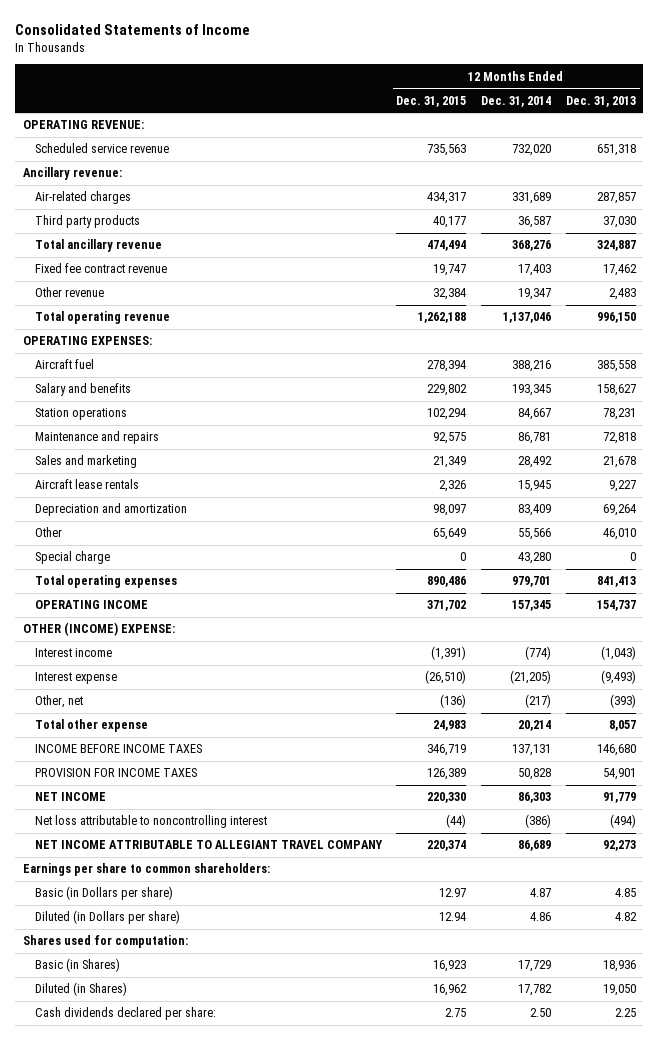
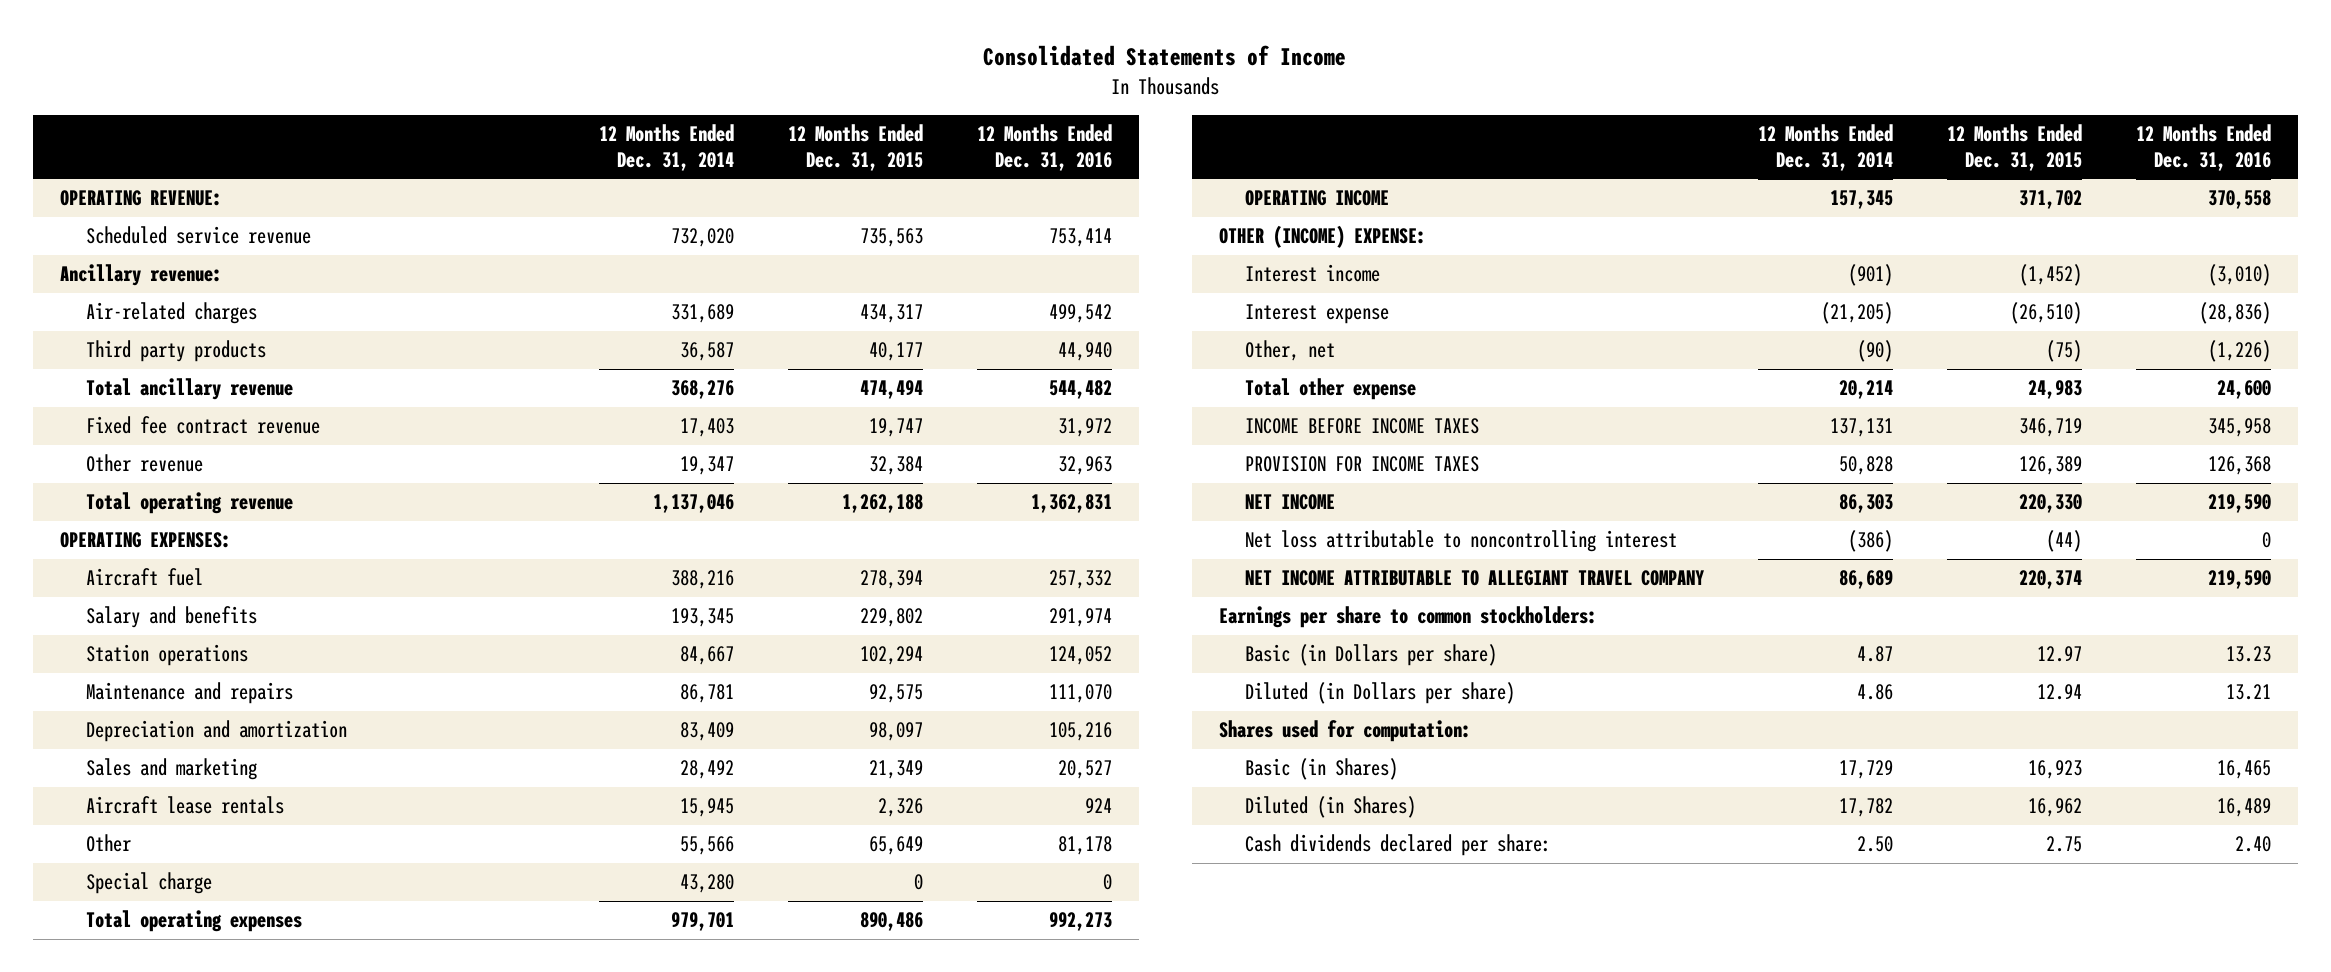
- | 12 Months Ended Dec. 31, 2015 | 12 Months Ended Dec. 31, 2014 | 12 Months Ended Dec. 31, 2013
+ | 12 Months Ended Dec. 31, 2014 | 12 Months Ended Dec. 31, 2015 | 12 Months Ended Dec. 31, 2016
moved up: Depreciation and amortization | 83,409 | 98,097 | 105,216
- Interest income | (1,391) | (774) | (1,043)
+ Interest income | (901) | (1,452) | (3,010)
- Other, net | (136) | (217) | (393)
+ Other, net | (90) | (75) | (1,226)
- Earnings per share to common shareholders:
+ Earnings per share to common stockholders:

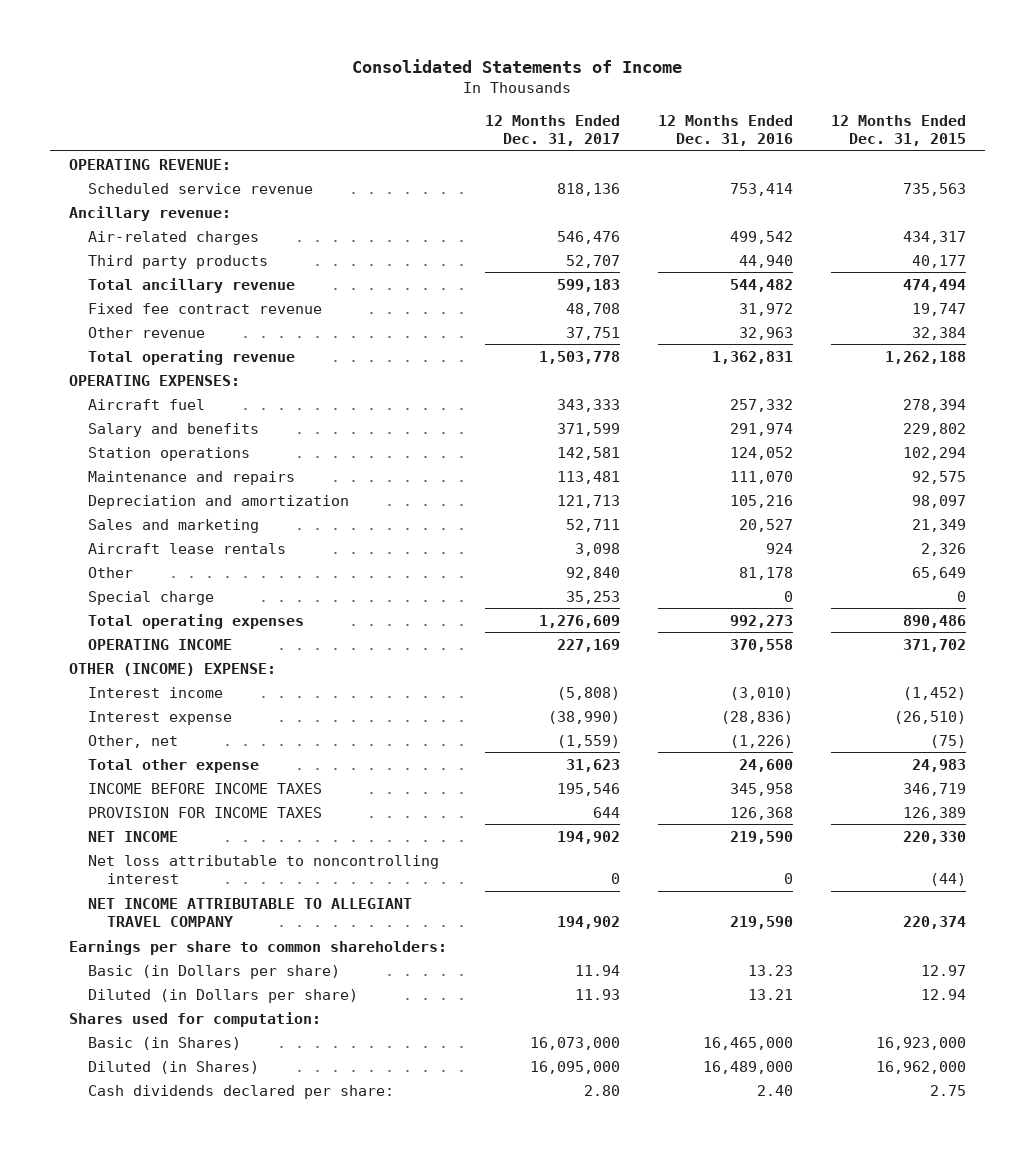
- | 12 Months Ended Dec. 31, 2014 | 12 Months Ended Dec. 31, 2015 | 12 Months Ended Dec. 31, 2016
+ | 12 Months Ended Dec. 31, 2017 | 12 Months Ended Dec. 31, 2016 | 12 Months Ended Dec. 31, 2015
- Earnings per share to common stockholders:
+ Earnings per share to common shareholders:
- Basic (in Shares) | 17,729 | 16,923 | 16,465
- Diluted (in Shares) | 17,782 | 16,962 | 16,489
+ Basic (in Shares) | 16,073,000 | 16,465,000 | 16,923,000
+ Diluted (in Shares) | 16,095,000 | 16,489,000 | 16,962,000

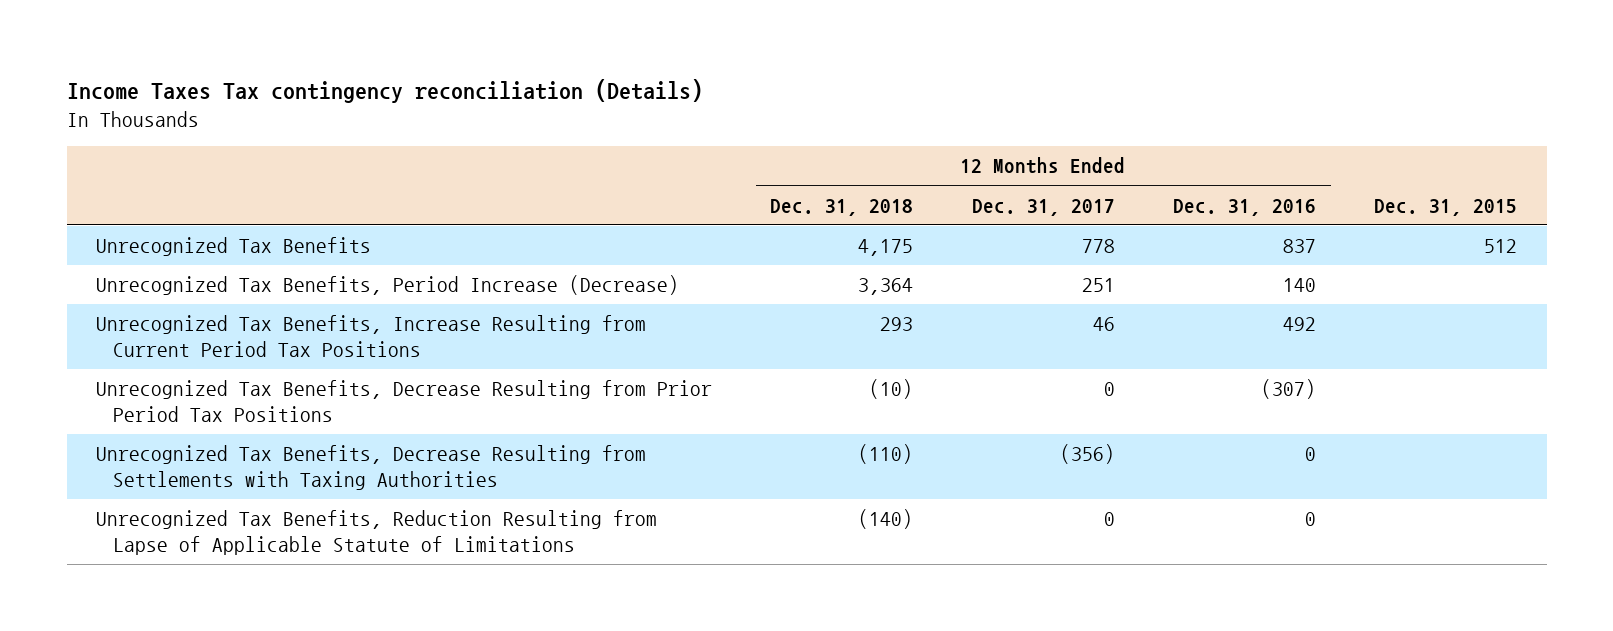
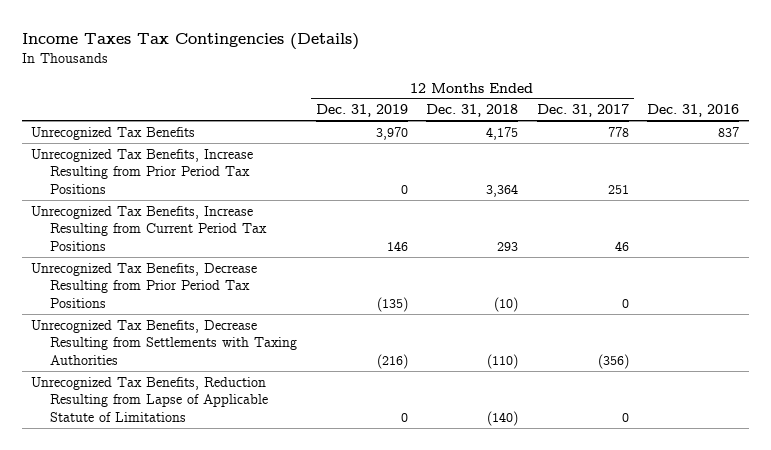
- Income Taxes Tax contingency reconciliation (Details)
+ Income Taxes Tax Contingencies (Details)
- | 12 Months Ended Dec. 31, 2018 | 12 Months Ended Dec. 31, 2017 | 12 Months Ended Dec. 31, 2016 | Dec. 31, 2015
+ | 12 Months Ended Dec. 31, 2019 | 12 Months Ended Dec. 31, 2018 | 12 Months Ended Dec. 31, 2017 | Dec. 31, 2016
- Unrecognized Tax Benefits, Period Increase (Decrease) | 3,364 | 251 | 140 |
+ Unrecognized Tax Benefits, Increase Resulting from Prior Period Tax Positions | 0 | 3,364 | 251 |

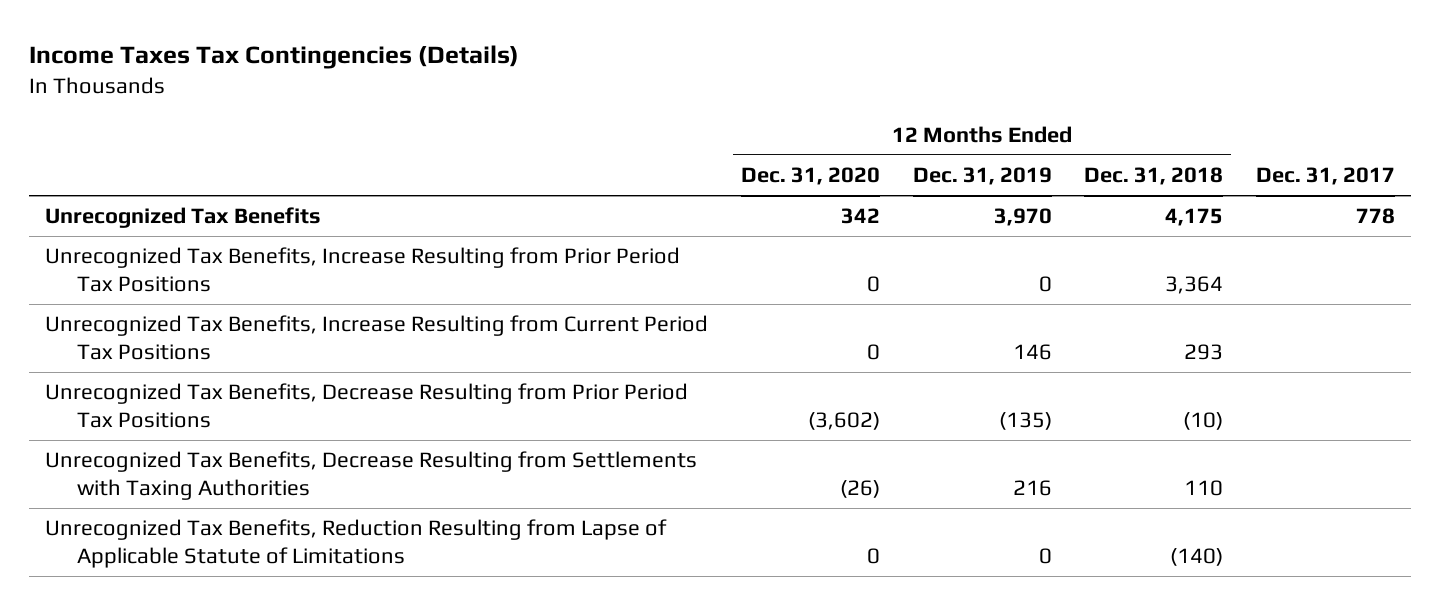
- | 12 Months Ended Dec. 31, 2019 | 12 Months Ended Dec. 31, 2018 | 12 Months Ended Dec. 31, 2017 | Dec. 31, 2016
+ | 12 Months Ended Dec. 31, 2020 | 12 Months Ended Dec. 31, 2019 | 12 Months Ended Dec. 31, 2018 | Dec. 31, 2017
- Unrecognized Tax Benefits, Decrease Resulting from Settlements with Taxing Authorities | (216) | (110) | (356) |
+ Unrecognized Tax Benefits, Decrease Resulting from Settlements with Taxing Authorities | (26) | 216 | 110 |

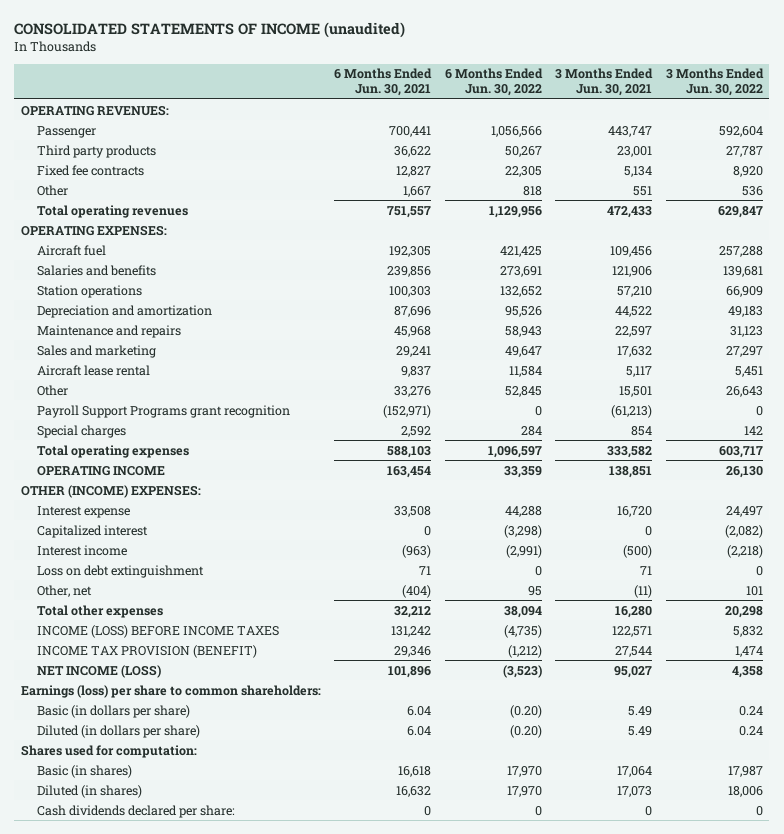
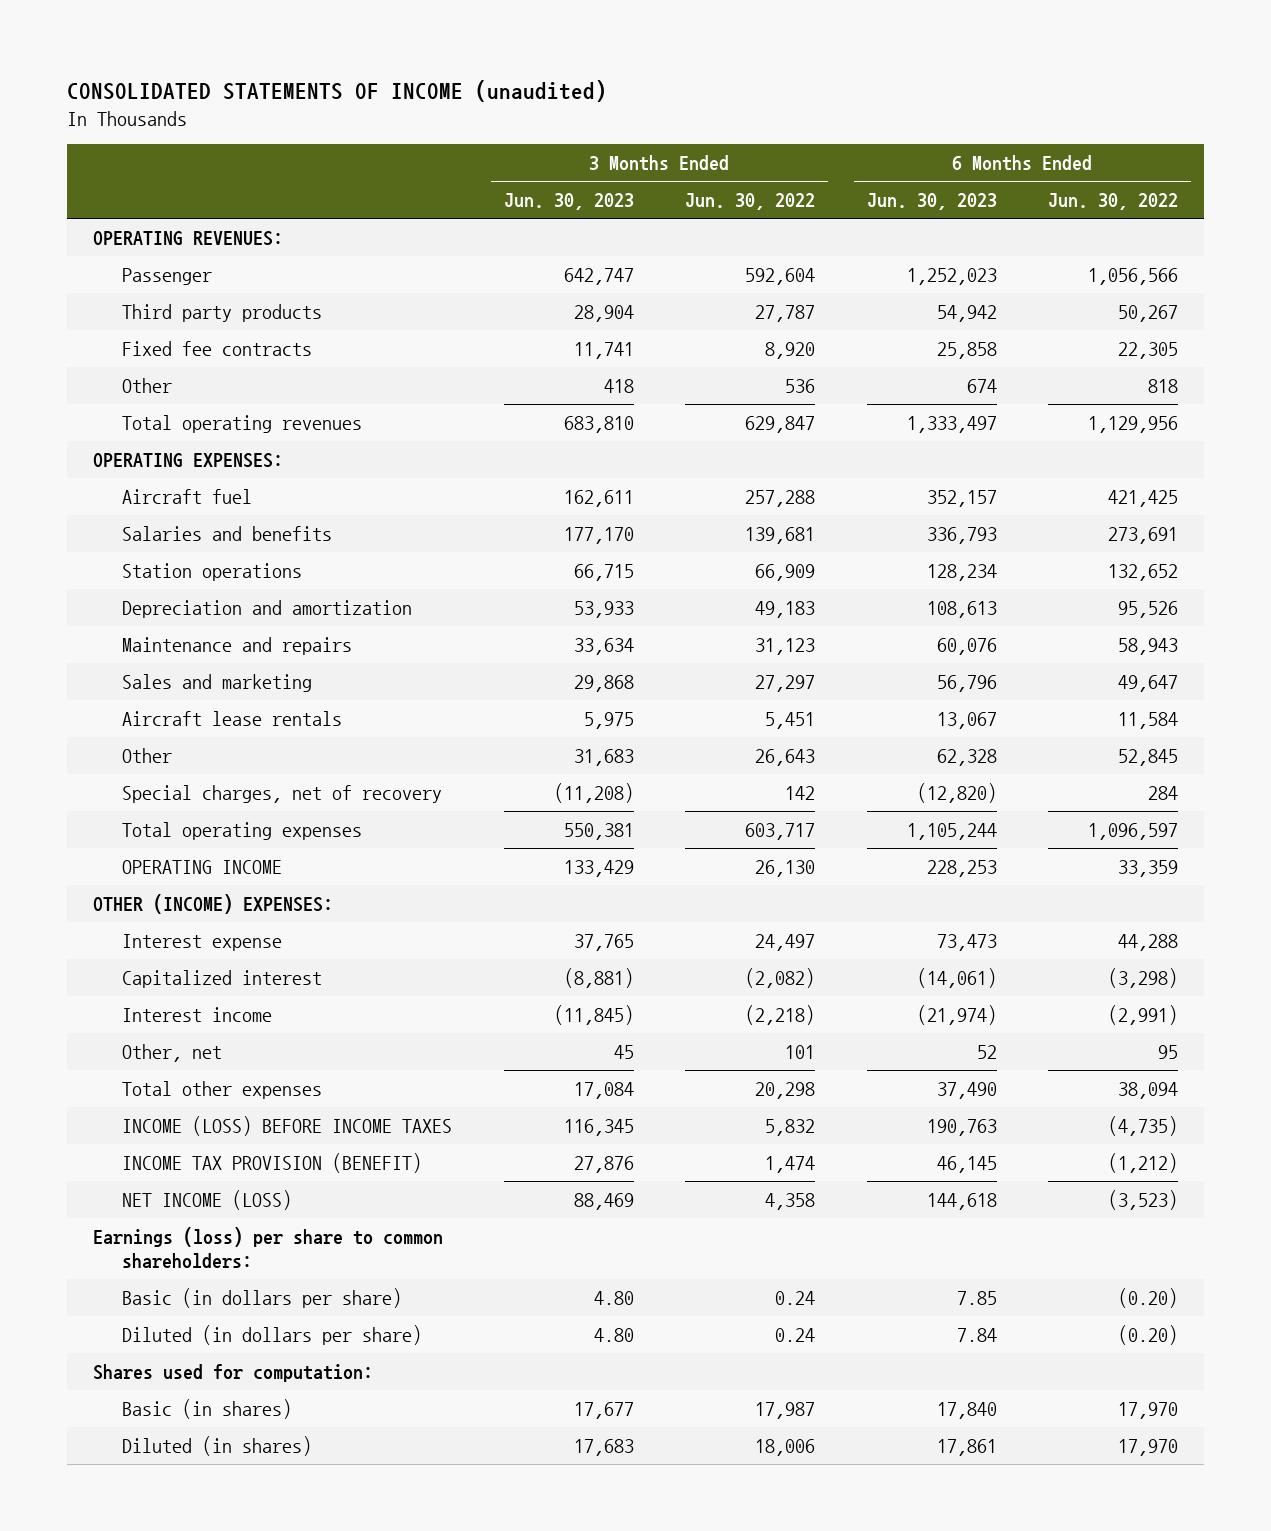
- | 6 Months Ended Jun. 30, 2021 | 6 Months Ended Jun. 30, 2022 | 3 Months Ended Jun. 30, 2021 | 3 Months Ended Jun. 30, 2022
+ | 3 Months Ended Jun. 30, 2023 | 3 Months Ended Jun. 30, 2022 | 6 Months Ended Jun. 30, 2023 | 6 Months Ended Jun. 30, 2022
- Aircraft lease rental | 9,837 | 11,584 | 5,117 | 5,451
+ Aircraft lease rentals | 5,975 | 5,451 | 13,067 | 11,584
- Payroll Support Programs grant recognition | (152,971) | 0 | (61,213) | 0
- Special charges | 2,592 | 284 | 854 | 142
+ Special charges, net of recovery | (11,208) | 142 | (12,820) | 284
- Loss on debt extinguishment | 71 | 0 | 71 | 0
- Cash dividends declared per share: | 0 | 0 | 0 | 0

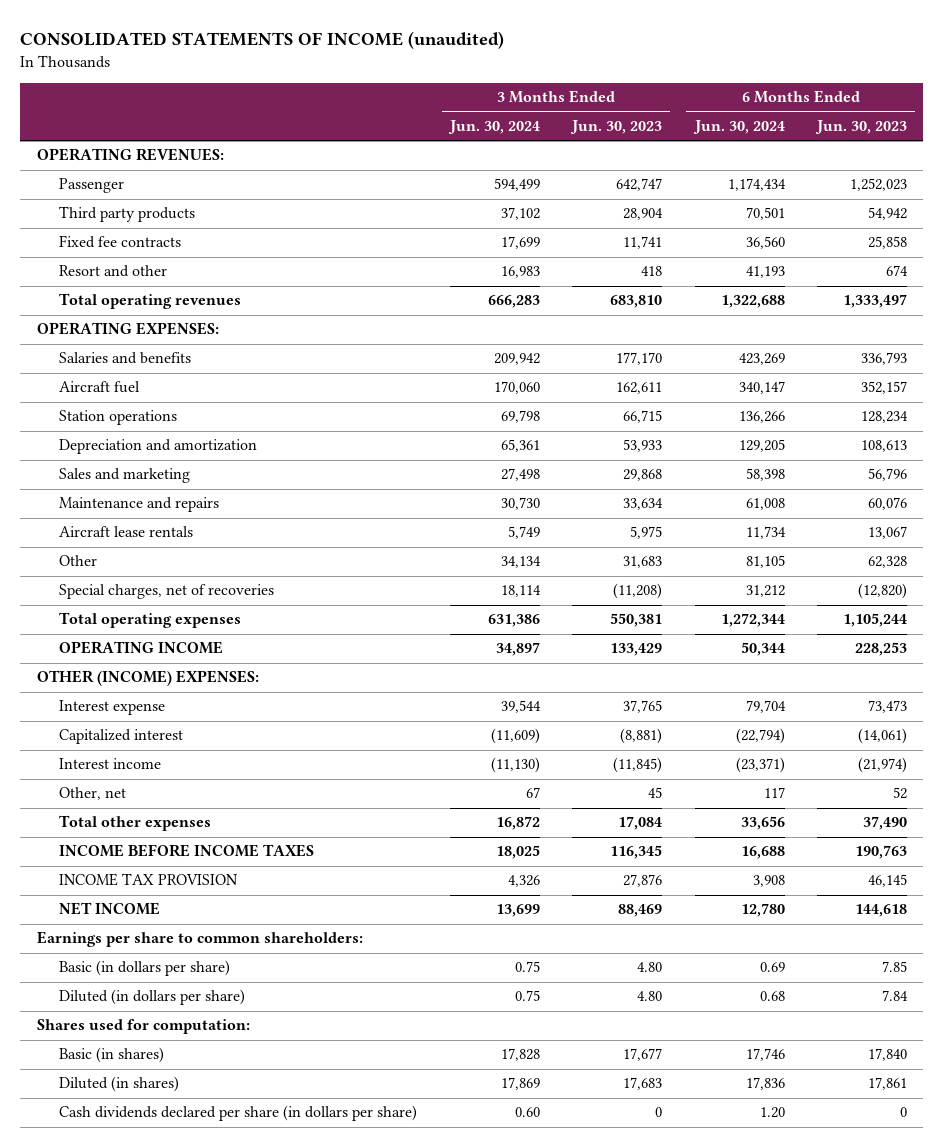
- | 3 Months Ended Jun. 30, 2023 | 3 Months Ended Jun. 30, 2022 | 6 Months Ended Jun. 30, 2023 | 6 Months Ended Jun. 30, 2022
+ | 3 Months Ended Jun. 30, 2024 | 3 Months Ended Jun. 30, 2023 | 6 Months Ended Jun. 30, 2024 | 6 Months Ended Jun. 30, 2023
- Other | 418 | 536 | 674 | 818
+ Resort and other | 16,983 | 418 | 41,193 | 674
moved down: Aircraft fuel | 170,060 | 162,611 | 340,147 | 352,157
moved down: Maintenance and repairs | 30,730 | 33,634 | 61,008 | 60,076
- Special charges, net of recovery | (11,208) | 142 | (12,820) | 284
+ Special charges, net of recoveries | 18,114 | (11,208) | 31,212 | (12,820)
- INCOME (LOSS) BEFORE INCOME TAXES | 116,345 | 5,832 | 190,763 | (4,735)
- INCOME TAX PROVISION (BENEFIT) | 27,876 | 1,474 | 46,145 | (1,212)
- NET INCOME (LOSS) | 88,469 | 4,358 | 144,618 | (3,523)
- Earnings (loss) per share to common shareholders:
+ INCOME BEFORE INCOME TAXES | 18,025 | 116,345 | 16,688 | 190,763
+ INCOME TAX PROVISION | 4,326 | 27,876 | 3,908 | 46,145
+ NET INCOME | 13,699 | 88,469 | 12,780 | 144,618
+ Earnings per share to common shareholders:
+ Cash dividends declared per share (in dollars per share) | 0.60 | 0 | 1.20 | 0

